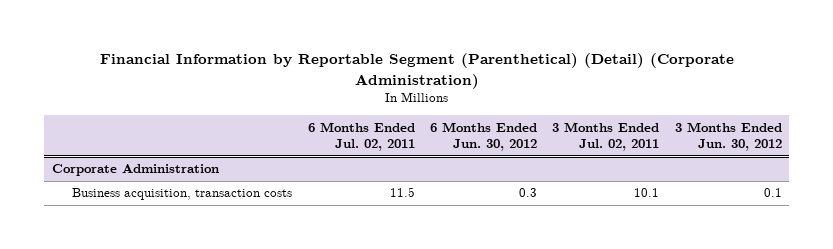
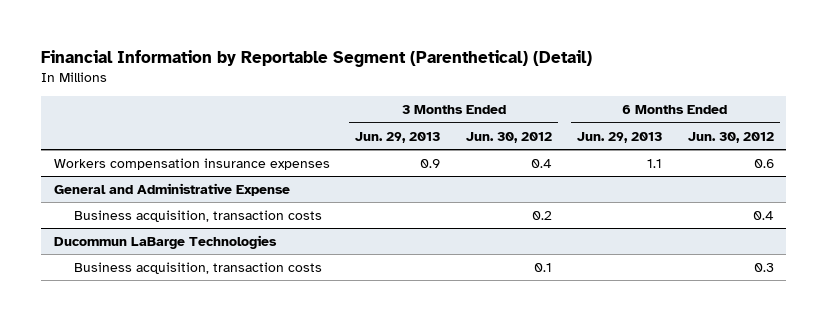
- Financial Information by Reportable Segment (Parenthetical) (Detail) (Corporate Administration)
+ Financial Information by Reportable Segment (Parenthetical) (Detail)
- | 6 Months Ended Jul. 02, 2011 | 6 Months Ended Jun. 30, 2012 | 3 Months Ended Jul. 02, 2011 | 3 Months Ended Jun. 30, 2012
+ | 3 Months Ended Jun. 29, 2013 | 3 Months Ended Jun. 30, 2012 | 6 Months Ended Jun. 29, 2013 | 6 Months Ended Jun. 30, 2012
- Corporate Administration
+ Workers compensation insurance expenses | 0.9 | 0.4 | 1.1 | 0.6
+ General and Administrative Expense
+ Business acquisition, transaction costs | | 0.2 | | 0.4
+ Ducommun LaBarge Technologies

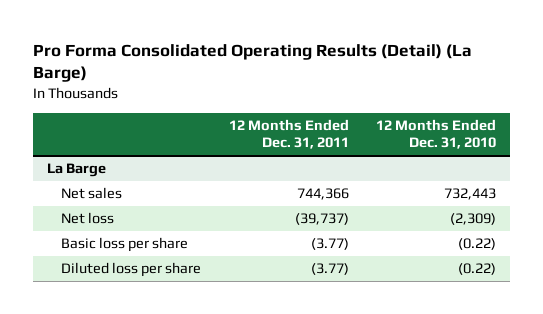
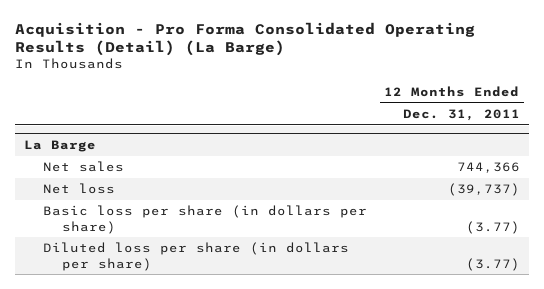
- Pro Forma Consolidated Operating Results (Detail) (La Barge)
+ Acquisition - Pro Forma Consolidated Operating Results (Detail) (La Barge)
- | 12 Months Ended Dec. 31, 2011 | 12 Months Ended Dec. 31, 2010
+ | 12 Months Ended Dec. 31, 2011
@ La Barge
- Basic loss per share | (3.77) | (0.22)
- Diluted loss per share | (3.77) | (0.22)
+ Basic loss per share (in dollars per share) | (3.77)
+ Diluted loss per share (in dollars per share) | (3.77)

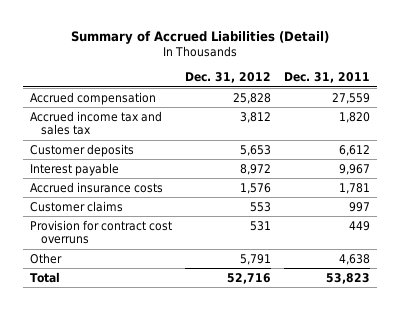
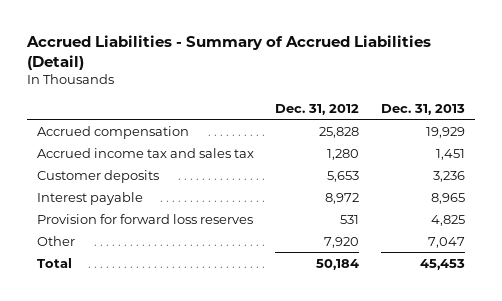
- Summary of Accrued Liabilities (Detail)
+ Accrued Liabilities - Summary of Accrued Liabilities (Detail)
- | Dec. 31, 2012 | Dec. 31, 2011
+ | Dec. 31, 2012 | Dec. 31, 2013
- Accrued income tax and sales tax | 3,812 | 1,820
+ Accrued income tax and sales tax | 1,280 | 1,451
- Accrued insurance costs | 1,576 | 1,781
- Customer claims | 553 | 997
- Provision for contract cost overruns | 531 | 449
- Other | 5,791 | 4,638
- Total | 52,716 | 53,823
+ Provision for forward loss reserves | 531 | 4,825
+ Other | 7,920 | 7,047
+ Total | 50,184 | 45,453

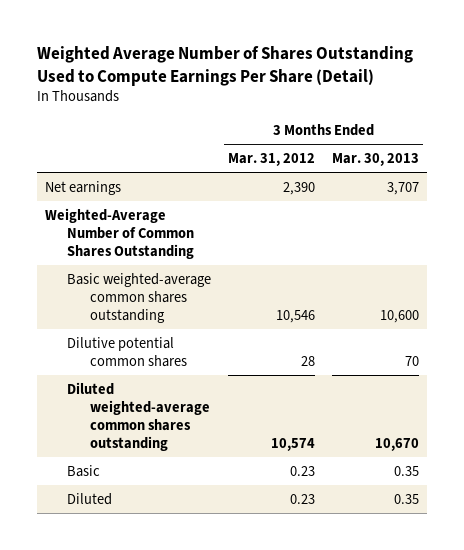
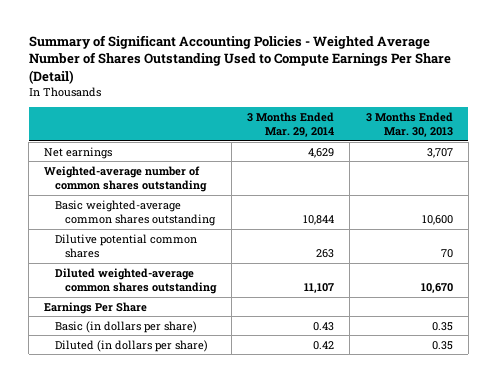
- Weighted Average Number of Shares Outstanding Used to Compute Earnings Per Share (Detail)
+ Summary of Significant Accounting Policies - Weighted Average Number of Shares Outstanding Used to Compute Earnings Per Share (Detail)
- | 3 Months Ended Mar. 31, 2012 | 3 Months Ended Mar. 30, 2013
+ | 3 Months Ended Mar. 29, 2014 | 3 Months Ended Mar. 30, 2013
- Weighted-Average Number of Common Shares Outstanding
+ Weighted-average number of common shares outstanding
- Basic | 0.23 | 0.35
- Diluted | 0.23 | 0.35
+ Earnings Per Share
+ Basic (in dollars per share) | 0.43 | 0.35
+ Diluted (in dollars per share) | 0.42 | 0.35

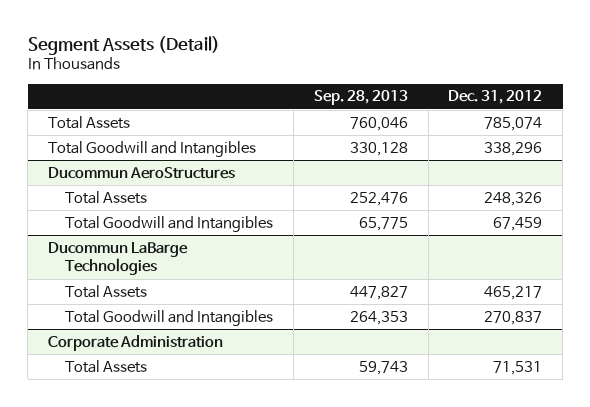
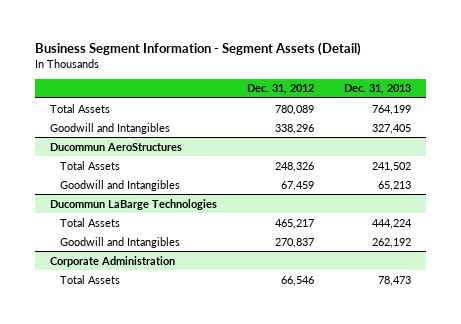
- Segment Assets (Detail)
+ Business Segment Information - Segment Assets (Detail)
- | Sep. 28, 2013 | Dec. 31, 2012
+ | Dec. 31, 2012 | Dec. 31, 2013
- Total Assets | 760,046 | 785,074
- Total Goodwill and Intangibles | 330,128 | 338,296
+ Total Assets | 780,089 | 764,199
+ Goodwill and Intangibles | 338,296 | 327,405
@ Ducommun AeroStructures
- Total Goodwill and Intangibles | 65,775 | 67,459
+ Goodwill and Intangibles | 67,459 | 65,213
@ Ducommun LaBarge Technologies
- Total Goodwill and Intangibles | 264,353 | 270,837
+ Goodwill and Intangibles | 270,837 | 262,192
@ Corporate Administration
- Total Assets | 59,743 | 71,531
+ Total Assets | 66,546 | 78,473

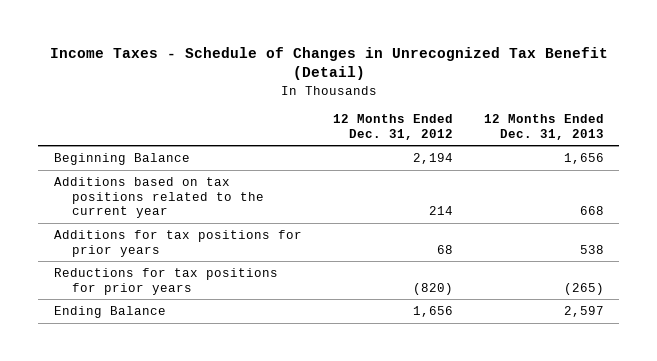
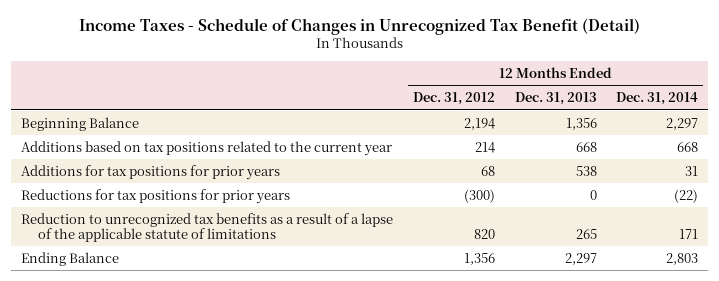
- | 12 Months Ended Dec. 31, 2012 | 12 Months Ended Dec. 31, 2013
+ | 12 Months Ended Dec. 31, 2012 | 12 Months Ended Dec. 31, 2013 | 12 Months Ended Dec. 31, 2014
- Beginning Balance | 2,194 | 1,656
+ Beginning Balance | 2,194 | 1,356 | 2,297
- Reductions for tax positions for prior years | (820) | (265)
- Ending Balance | 1,656 | 2,597
+ Reductions for tax positions for prior years | (300) | 0 | (22)
+ Reduction to unrecognized tax benefits as a result of a lapse of the applicable statute of limitations | 820 | 265 | 171
+ Ending Balance | 1,356 | 2,297 | 2,803

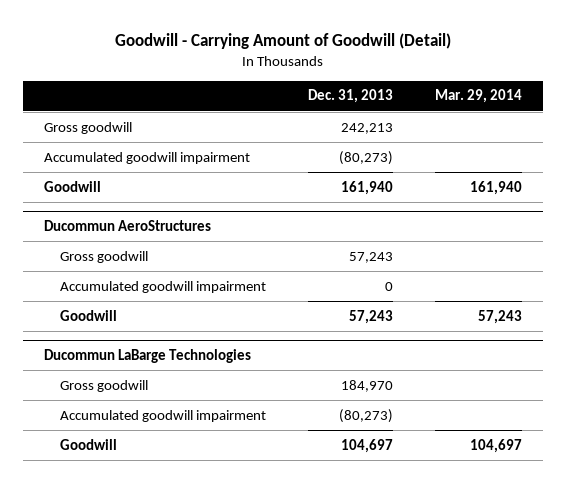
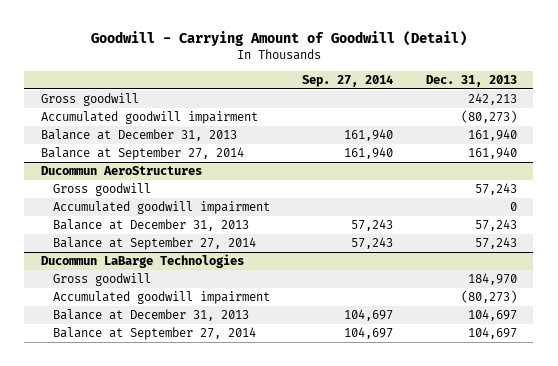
- | Dec. 31, 2013 | Mar. 29, 2014
+ | Sep. 27, 2014 | Dec. 31, 2013
- Goodwill | 161,940 | 161,940
+ Balance at December 31, 2013 | 161,940 | 161,940
+ Balance at September 27, 2014 | 161,940 | 161,940
@ Ducommun AeroStructures
- Goodwill | 57,243 | 57,243
+ Balance at December 31, 2013 | 57,243 | 57,243
+ Balance at September 27, 2014 | 57,243 | 57,243
@ Ducommun LaBarge Technologies
- Goodwill | 104,697 | 104,697
+ Balance at December 31, 2013 | 104,697 | 104,697
+ Balance at September 27, 2014 | 104,697 | 104,697

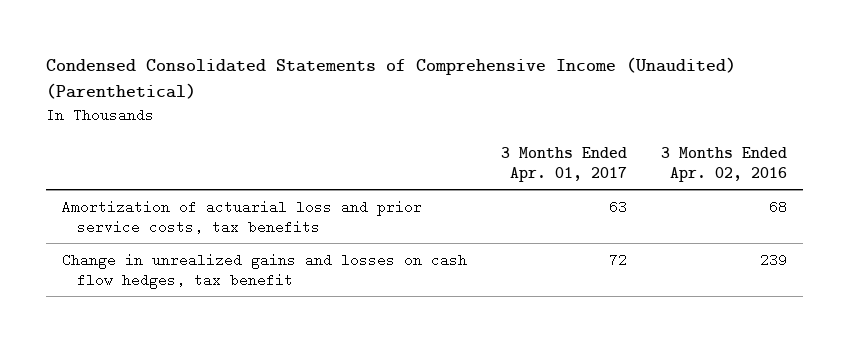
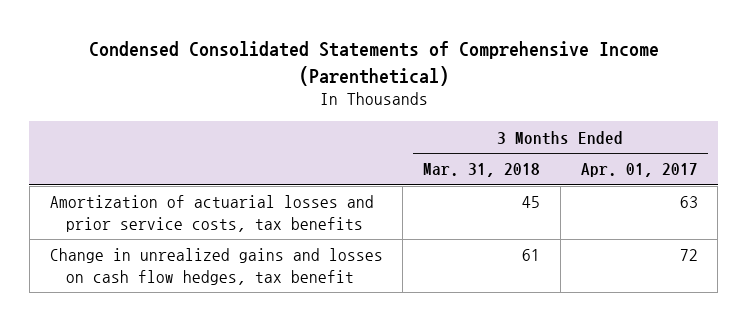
- Condensed Consolidated Statements of Comprehensive Income (Unaudited) (Parenthetical)
+ Condensed Consolidated Statements of Comprehensive Income (Parenthetical)
- | 3 Months Ended Apr. 01, 2017 | 3 Months Ended Apr. 02, 2016
+ | 3 Months Ended Mar. 31, 2018 | 3 Months Ended Apr. 01, 2017
- Amortization of actuarial loss and prior service costs, tax benefits | 63 | 68
+ Amortization of actuarial losses and prior service costs, tax benefits | 45 | 63

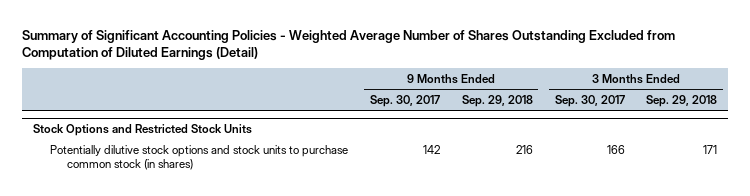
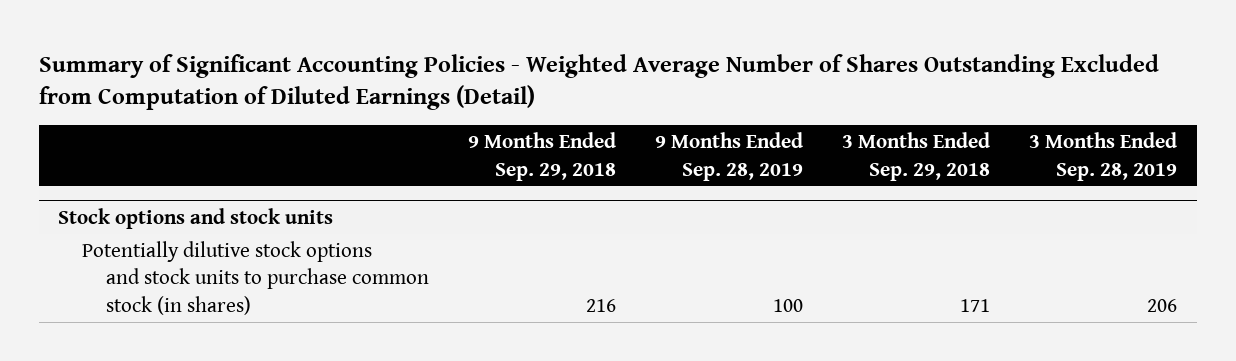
- | 9 Months Ended Sep. 30, 2017 | 9 Months Ended Sep. 29, 2018 | 3 Months Ended Sep. 30, 2017 | 3 Months Ended Sep. 29, 2018
+ | 9 Months Ended Sep. 29, 2018 | 9 Months Ended Sep. 28, 2019 | 3 Months Ended Sep. 29, 2018 | 3 Months Ended Sep. 28, 2019
- Stock Options and Restricted Stock Units
+ Stock options and stock units

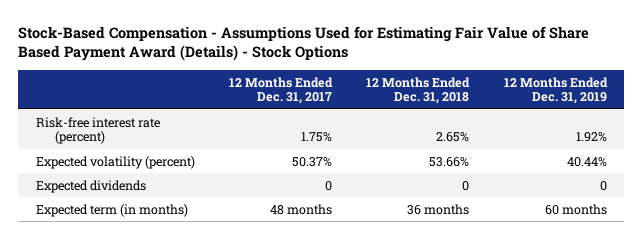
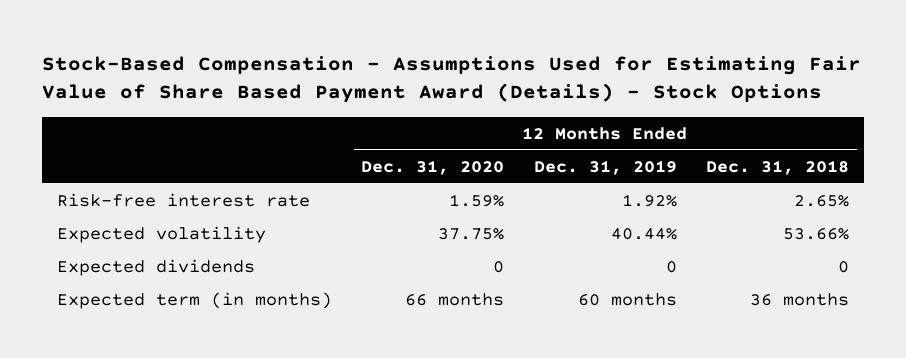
- | 12 Months Ended Dec. 31, 2017 | 12 Months Ended Dec. 31, 2018 | 12 Months Ended Dec. 31, 2019
+ | 12 Months Ended Dec. 31, 2020 | 12 Months Ended Dec. 31, 2019 | 12 Months Ended Dec. 31, 2018
- Risk-free interest rate (percent) | 1.75% | 2.65% | 1.92%
- Expected volatility (percent) | 50.37% | 53.66% | 40.44%
+ Risk-free interest rate | 1.59% | 1.92% | 2.65%
+ Expected volatility | 37.75% | 40.44% | 53.66%

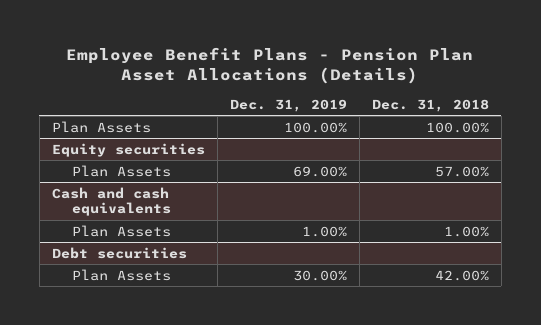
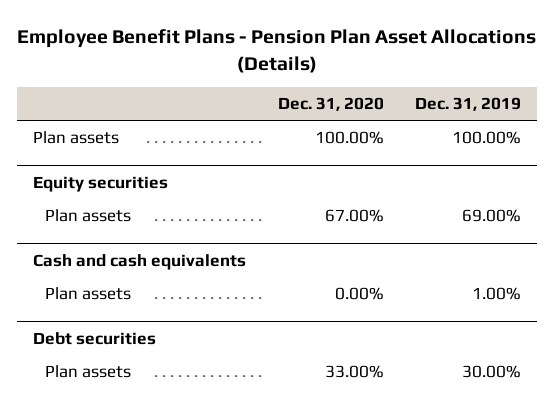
- | Dec. 31, 2019 | Dec. 31, 2018
+ | Dec. 31, 2020 | Dec. 31, 2019
- Plan Assets | 100.00% | 100.00%
+ Plan assets | 100.00% | 100.00%
@ Equity securities
- Plan Assets | 69.00% | 57.00%
+ Plan assets | 67.00% | 69.00%
@ Cash and cash equivalents
- Plan Assets | 1.00% | 1.00%
+ Plan assets | 0.00% | 1.00%
@ Debt securities
- Plan Assets | 30.00% | 42.00%
+ Plan assets | 33.00% | 30.00%

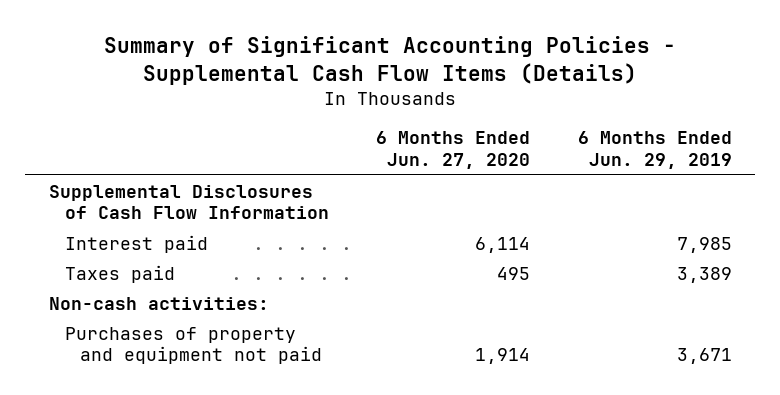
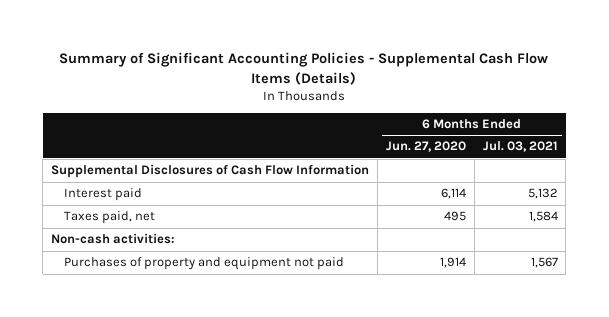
- | 6 Months Ended Jun. 27, 2020 | 6 Months Ended Jun. 29, 2019
+ | 6 Months Ended Jun. 27, 2020 | 6 Months Ended Jul. 03, 2021
- Taxes paid | 495 | 3,389
+ Taxes paid, net | 495 | 1,584

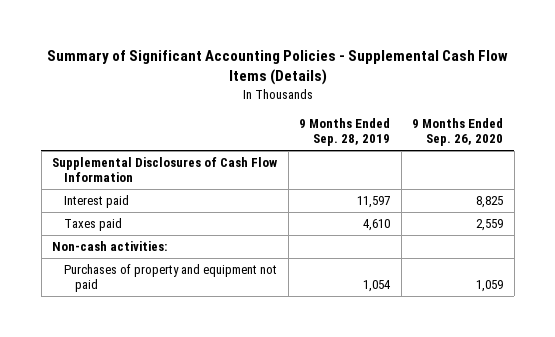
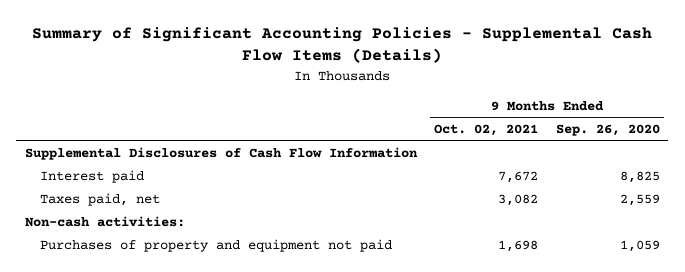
- | 9 Months Ended Sep. 28, 2019 | 9 Months Ended Sep. 26, 2020
+ | 9 Months Ended Oct. 02, 2021 | 9 Months Ended Sep. 26, 2020
- Taxes paid | 4,610 | 2,559
+ Taxes paid, net | 3,082 | 2,559

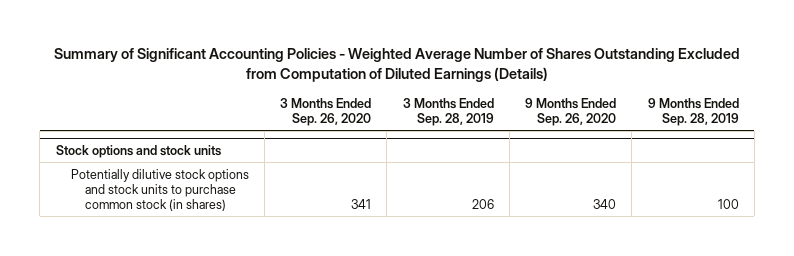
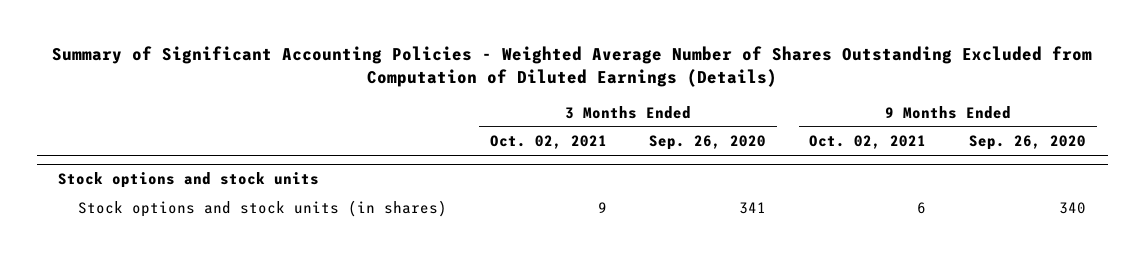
- | 3 Months Ended Sep. 26, 2020 | 3 Months Ended Sep. 28, 2019 | 9 Months Ended Sep. 26, 2020 | 9 Months Ended Sep. 28, 2019
+ | 3 Months Ended Oct. 02, 2021 | 3 Months Ended Sep. 26, 2020 | 9 Months Ended Oct. 02, 2021 | 9 Months Ended Sep. 26, 2020
@ Stock options and stock units
- Potentially dilutive stock options and stock units to purchase common stock (in shares) | 341 | 206 | 340 | 100
+ Stock options and stock units (in shares) | 9 | 341 | 6 | 340

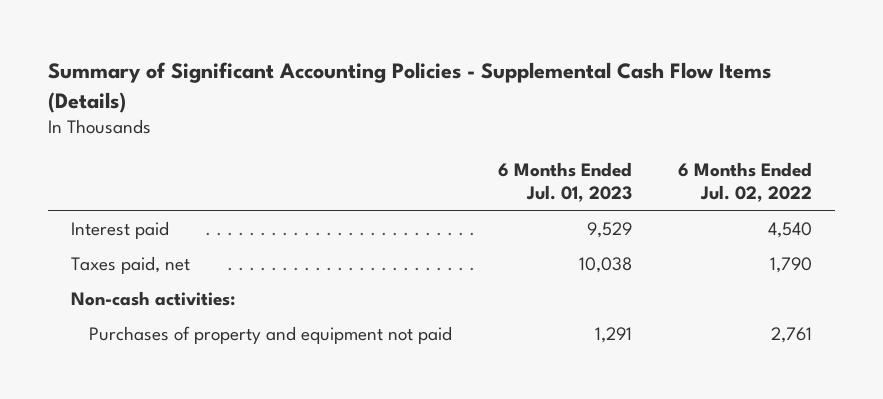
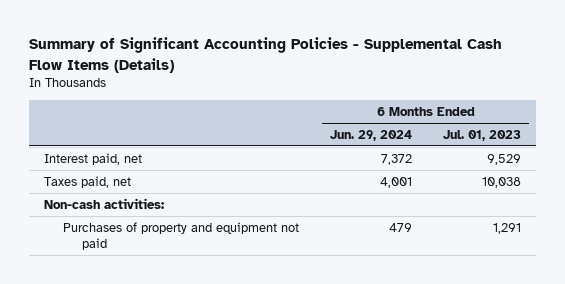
- | 6 Months Ended Jul. 01, 2023 | 6 Months Ended Jul. 02, 2022
+ | 6 Months Ended Jun. 29, 2024 | 6 Months Ended Jul. 01, 2023
- Interest paid | 9,529 | 4,540
+ Interest paid, net | 7,372 | 9,529

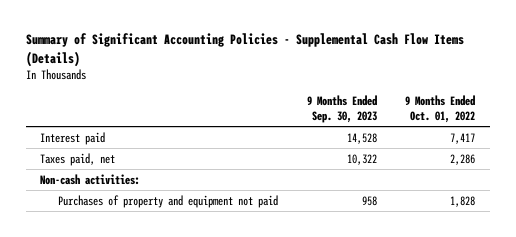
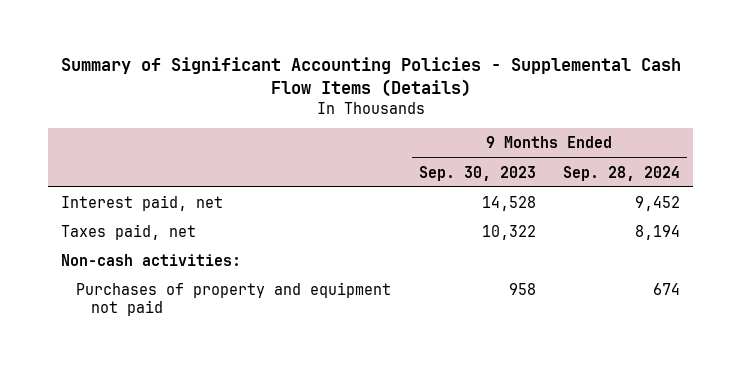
- | 9 Months Ended Sep. 30, 2023 | 9 Months Ended Oct. 01, 2022
+ | 9 Months Ended Sep. 30, 2023 | 9 Months Ended Sep. 28, 2024
- Interest paid | 14,528 | 7,417
+ Interest paid, net | 14,528 | 9,452

